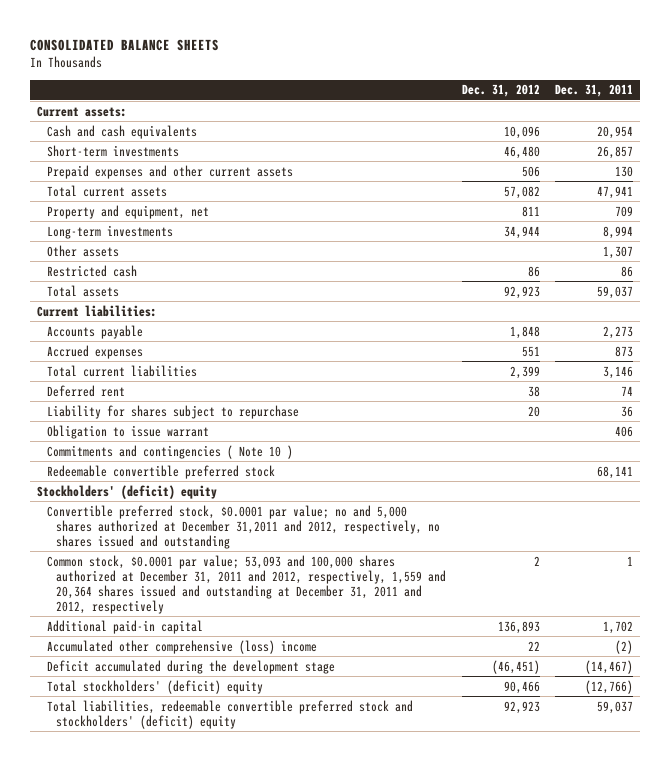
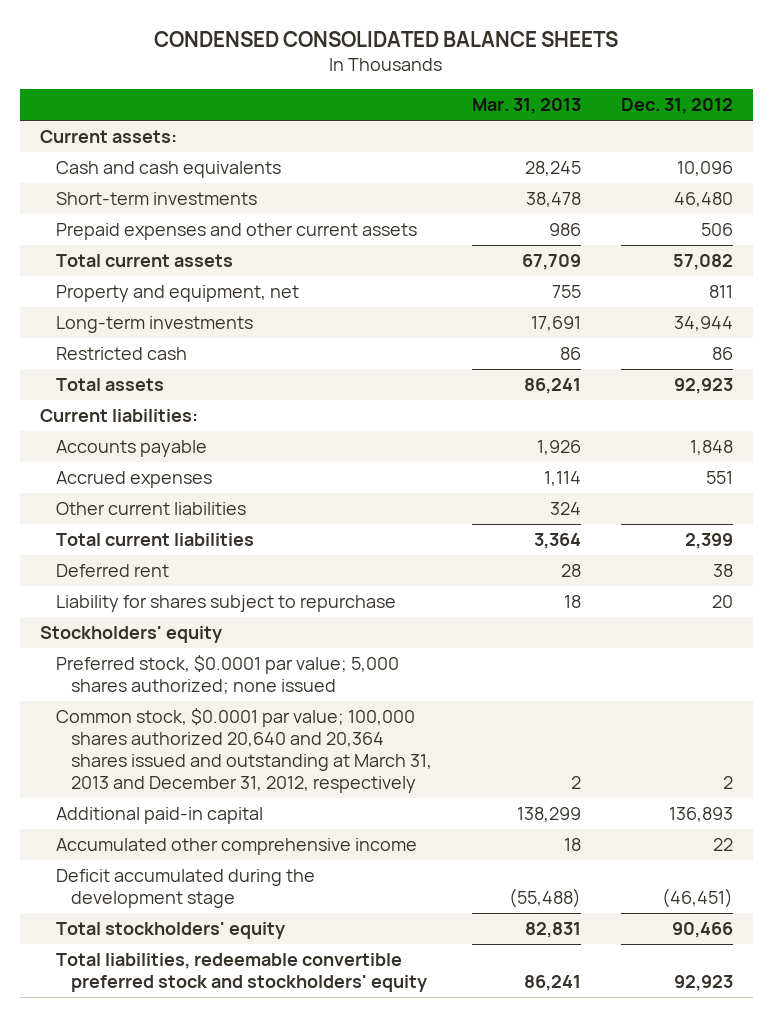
- CONSOLIDATED BALANCE SHEETS
+ CONDENSED CONSOLIDATED BALANCE SHEETS
- | Dec. 31, 2012 | Dec. 31, 2011
+ | Mar. 31, 2013 | Dec. 31, 2012
- Other assets | | 1,307
+ Other current liabilities | 324 |
- Obligation to issue warrant | | 406
- Commitments and contingencies ( Note 10 )
- Redeemable convertible preferred stock | | 68,141
- Stockholders' (deficit) equity
- Convertible preferred stock, $0.0001 par value; no and 5,000 shares authorized at December 31,2011 and 2012, respectively, no shares issued and outstanding
- Common stock, $0.0001 par value; 53,093 and 100,000 shares authorized at December 31, 2011 and 2012, respectively, 1,559 and 20,364 shares issued and outstanding at December 31, 2011 and 2012, respectively | 2 | 1
+ Stockholders' equity
+ Preferred stock, $0.0001 par value; 5,000 shares authorized; none issued
+ Common stock, $0.0001 par value; 100,000 shares authorized 20,640 and 20,364 shares issued and outstanding at March 31, 2013 and December 31, 2012, respectively | 2 | 2
- Accumulated other comprehensive (loss) income | 22 | (2)
+ Accumulated other comprehensive income | 18 | 22
- Total stockholders' (deficit) equity | 90,466 | (12,766)
- Total liabilities, redeemable convertible preferred stock and stockholders' (deficit) equity | 92,923 | 59,037
+ Total stockholders' equity | 82,831 | 90,466
+ Total liabilities, redeemable convertible preferred stock and stockholders' equity | 86,241 | 92,923

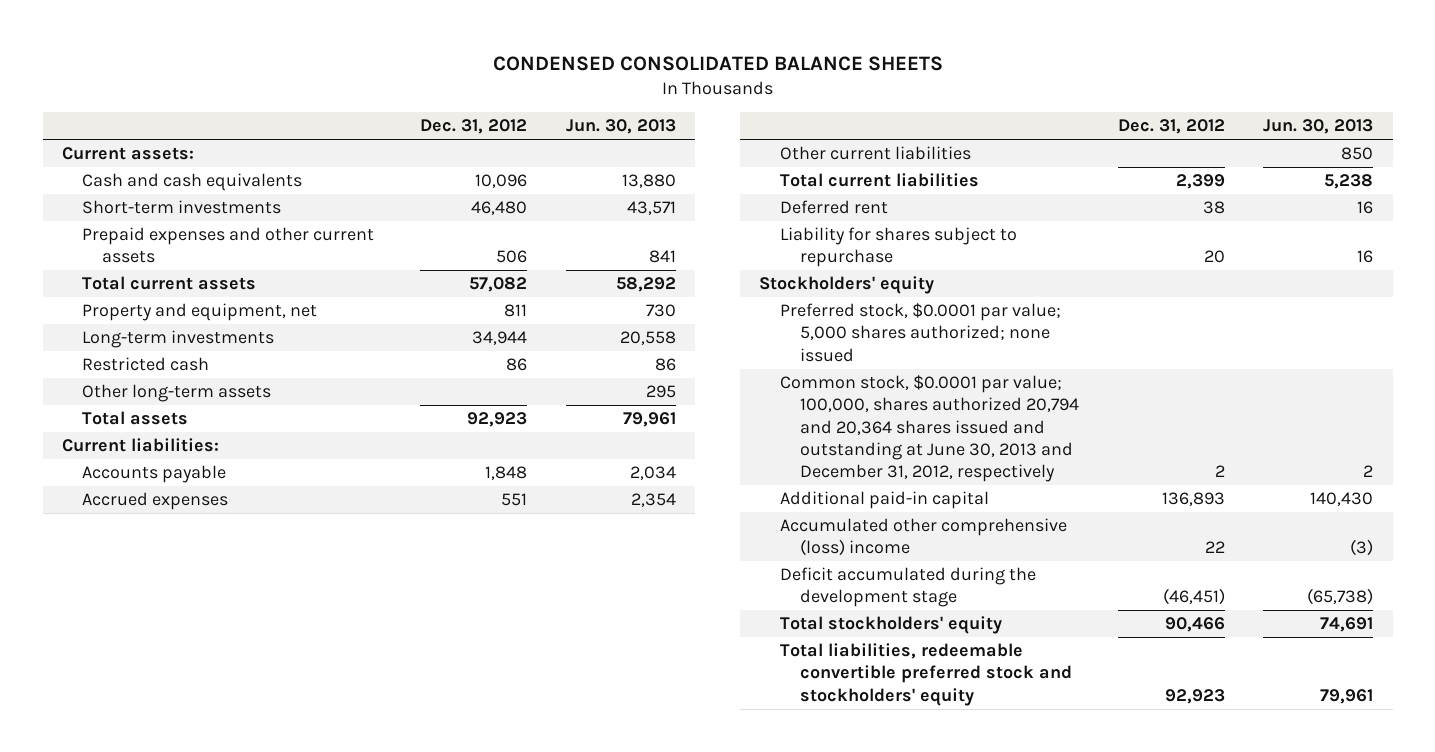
- | Mar. 31, 2013 | Dec. 31, 2012
+ | Dec. 31, 2012 | Jun. 30, 2013
+ Other long-term assets | | 295
- Common stock, $0.0001 par value; 100,000 shares authorized 20,640 and 20,364 shares issued and outstanding at March 31, 2013 and December 31, 2012, respectively | 2 | 2
+ Common stock, $0.0001 par value; 100,000, shares authorized 20,794 and 20,364 shares issued and outstanding at June 30, 2013 and December 31, 2012, respectively | 2 | 2
- Accumulated other comprehensive income | 18 | 22
+ Accumulated other comprehensive (loss) income | 22 | (3)

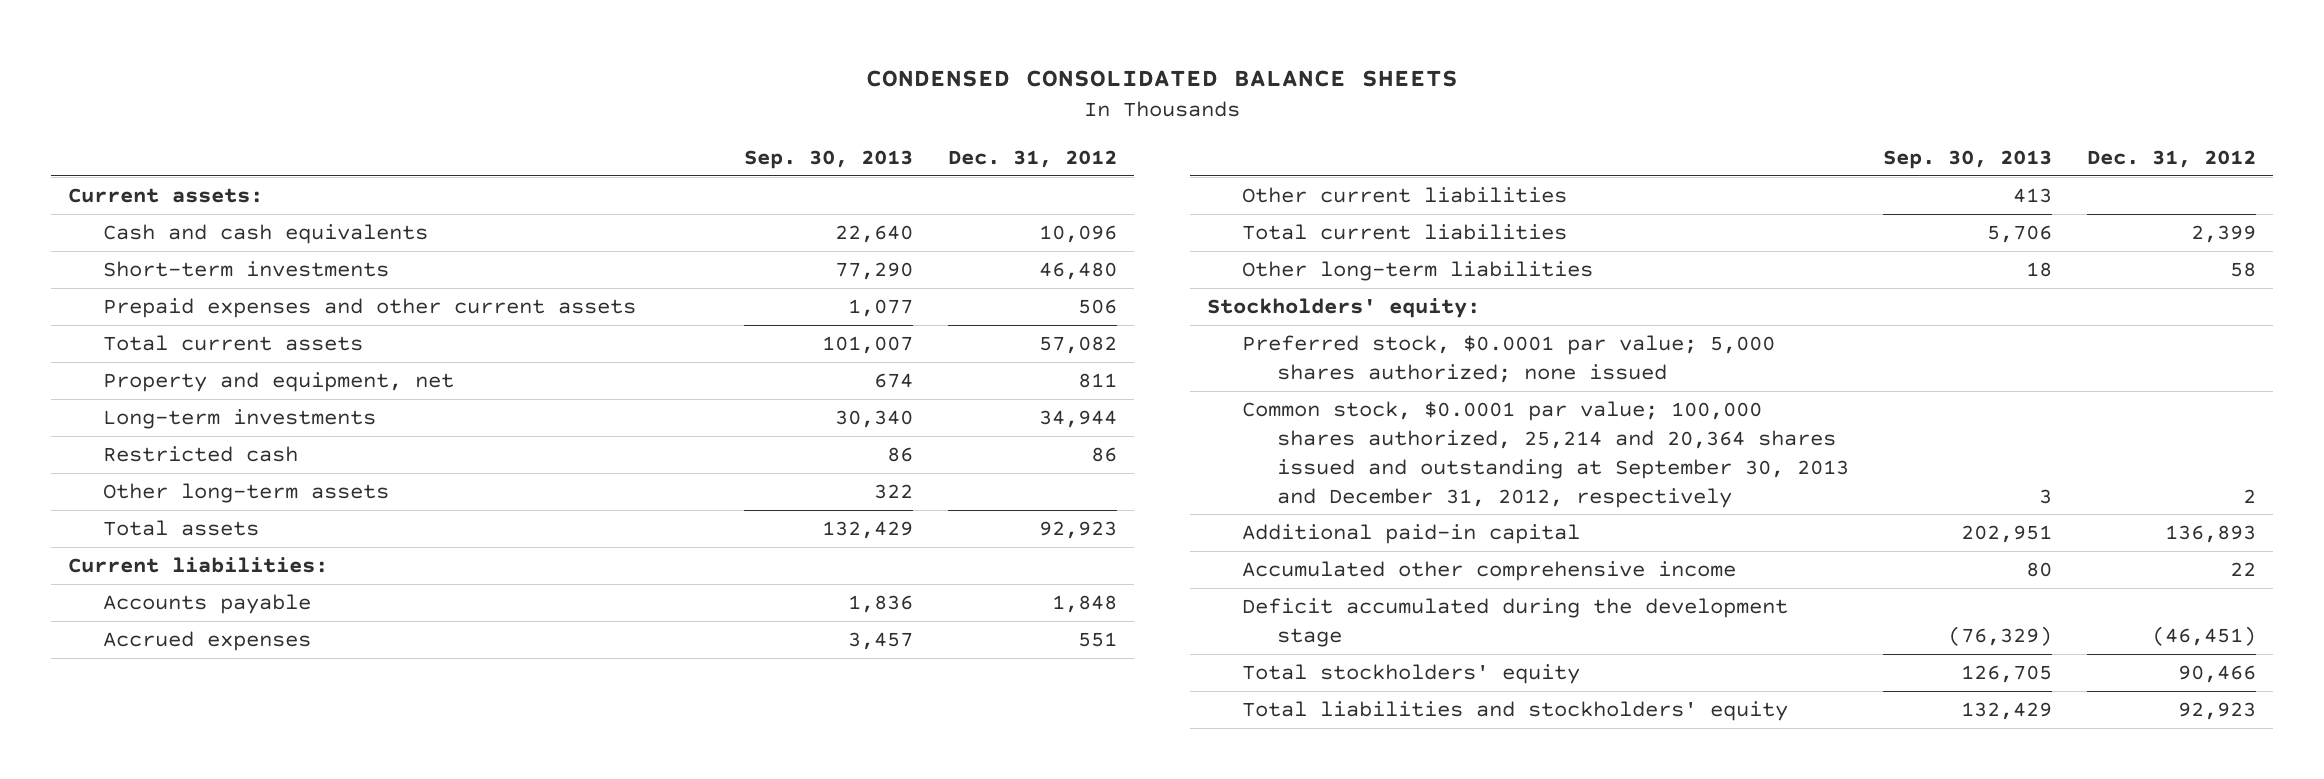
- | Dec. 31, 2012 | Jun. 30, 2013
+ | Sep. 30, 2013 | Dec. 31, 2012
- Deferred rent | 38 | 16
- Liability for shares subject to repurchase | 20 | 16
- Stockholders' equity
+ Other long-term liabilities | 18 | 58
+ Stockholders' equity:
- Common stock, $0.0001 par value; 100,000, shares authorized 20,794 and 20,364 shares issued and outstanding at June 30, 2013 and December 31, 2012, respectively | 2 | 2
+ Common stock, $0.0001 par value; 100,000 shares authorized, 25,214 and 20,364 shares issued and outstanding at September 30, 2013 and December 31, 2012, respectively | 3 | 2
- Accumulated other comprehensive (loss) income | 22 | (3)
+ Accumulated other comprehensive income | 80 | 22
- Total liabilities, redeemable convertible preferred stock and stockholders' equity | 92,923 | 79,961
+ Total liabilities and stockholders' equity | 132,429 | 92,923

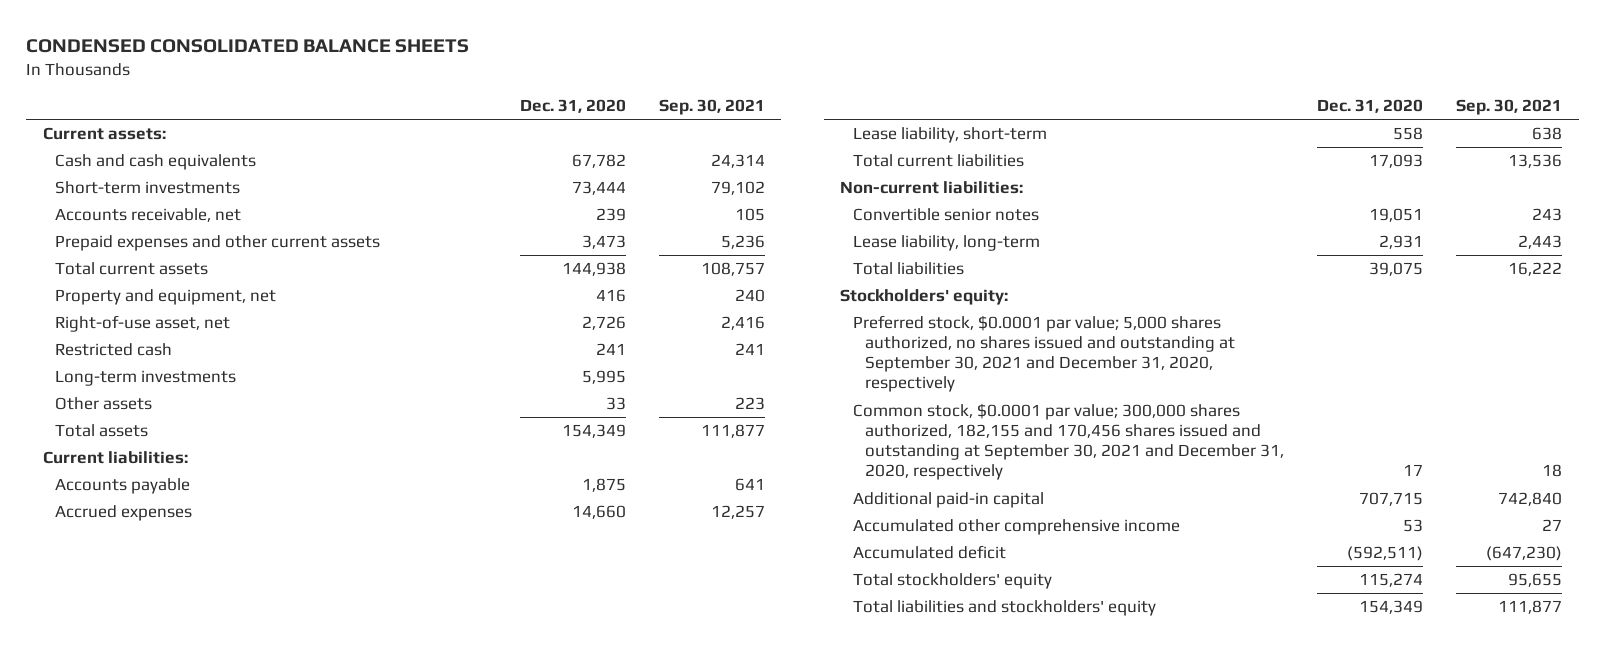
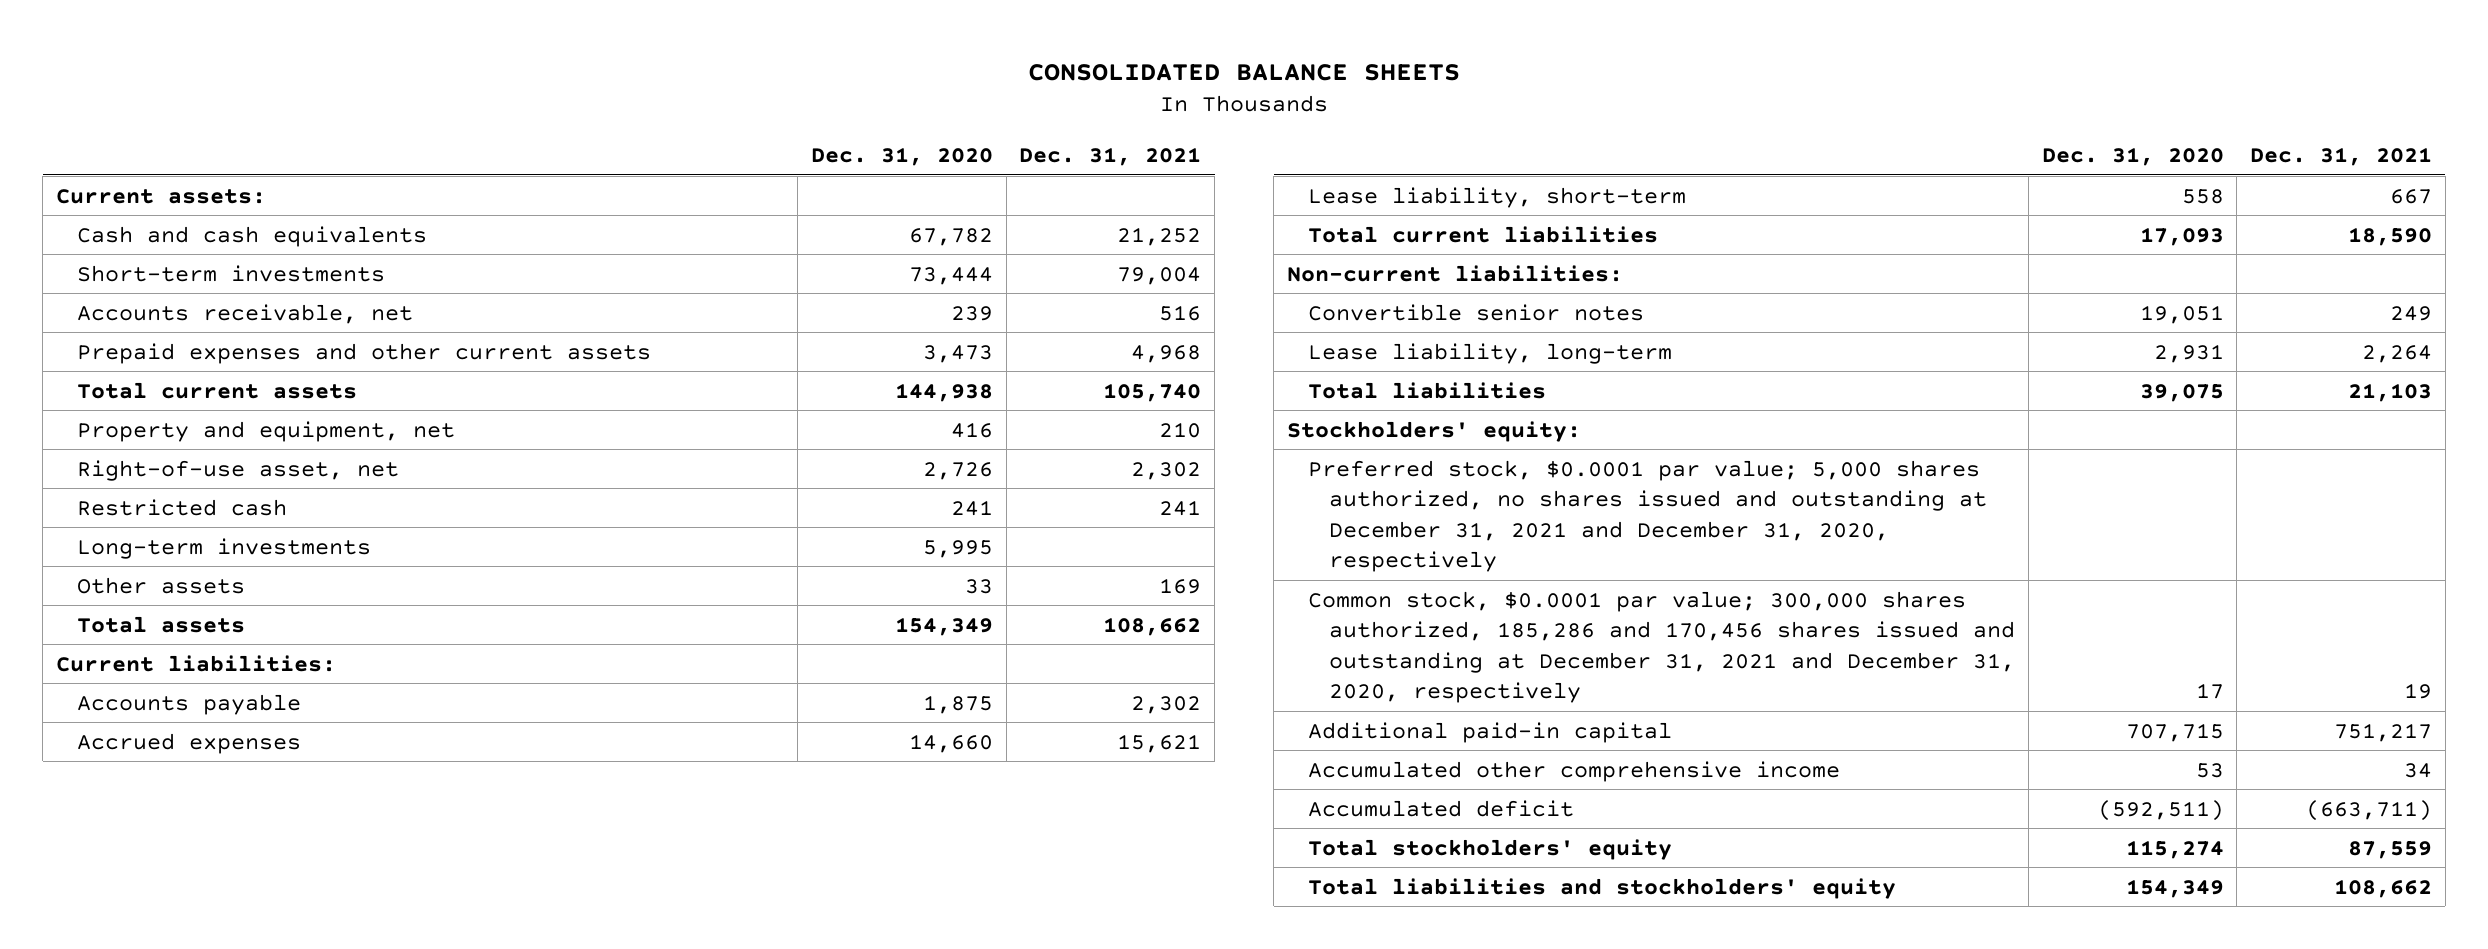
- CONDENSED CONSOLIDATED BALANCE SHEETS
+ CONSOLIDATED BALANCE SHEETS
- | Dec. 31, 2020 | Sep. 30, 2021
+ | Dec. 31, 2020 | Dec. 31, 2021
- Preferred stock, $0.0001 par value; 5,000 shares authorized, no shares issued and outstanding at September 30, 2021 and December 31, 2020, respectively
- Common stock, $0.0001 par value; 300,000 shares authorized, 182,155 and 170,456 shares issued and outstanding at September 30, 2021 and December 31, 2020, respectively | 17 | 18
+ Preferred stock, $0.0001 par value; 5,000 shares authorized, no shares issued and outstanding at December 31, 2021 and December 31, 2020, respectively
+ Common stock, $0.0001 par value; 300,000 shares authorized, 185,286 and 170,456 shares issued and outstanding at December 31, 2021 and December 31, 2020, respectively | 17 | 19

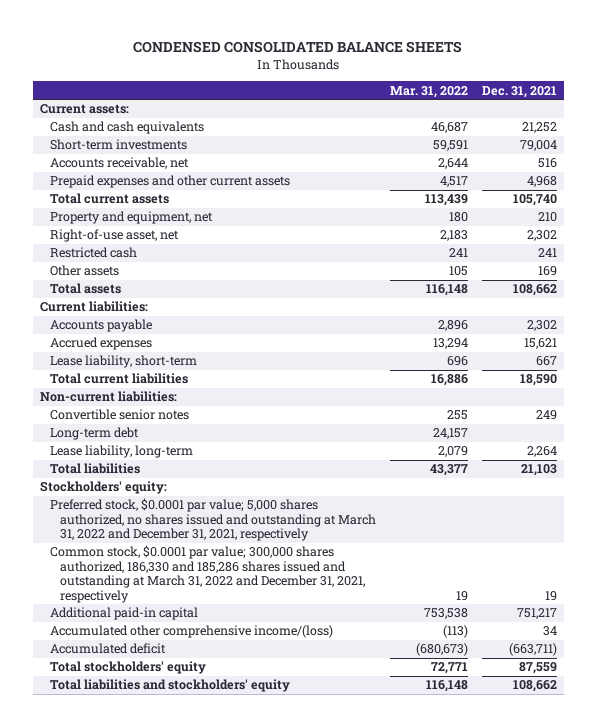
- CONSOLIDATED BALANCE SHEETS
+ CONDENSED CONSOLIDATED BALANCE SHEETS
- | Dec. 31, 2020 | Dec. 31, 2021
+ | Mar. 31, 2022 | Dec. 31, 2021
- Long-term investments | 5,995 |
+ Long-term debt | 24,157 |
- Preferred stock, $0.0001 par value; 5,000 shares authorized, no shares issued and outstanding at December 31, 2021 and December 31, 2020, respectively
- Common stock, $0.0001 par value; 300,000 shares authorized, 185,286 and 170,456 shares issued and outstanding at December 31, 2021 and December 31, 2020, respectively | 17 | 19
+ Preferred stock, $0.0001 par value; 5,000 shares authorized, no shares issued and outstanding at March 31, 2022 and December 31, 2021, respectively
+ Common stock, $0.0001 par value; 300,000 shares authorized, 186,330 and 185,286 shares issued and outstanding at March 31, 2022 and December 31, 2021, respectively | 19 | 19
- Accumulated other comprehensive income | 53 | 34
+ Accumulated other comprehensive income/(loss) | (113) | 34

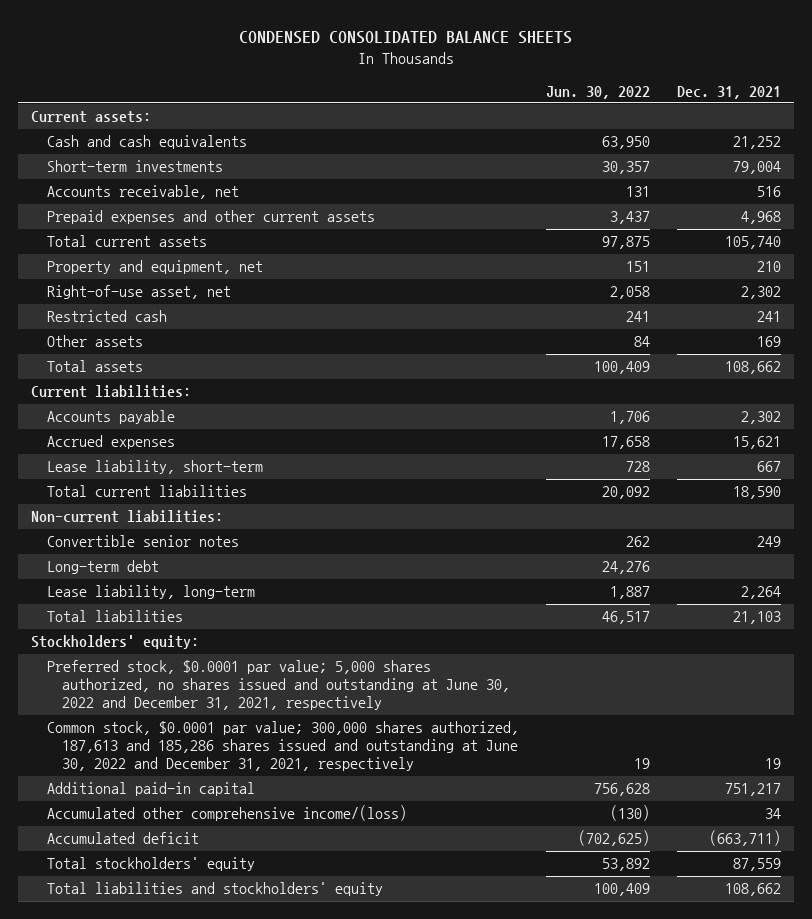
- | Mar. 31, 2022 | Dec. 31, 2021
+ | Jun. 30, 2022 | Dec. 31, 2021
- Preferred stock, $0.0001 par value; 5,000 shares authorized, no shares issued and outstanding at March 31, 2022 and December 31, 2021, respectively
- Common stock, $0.0001 par value; 300,000 shares authorized, 186,330 and 185,286 shares issued and outstanding at March 31, 2022 and December 31, 2021, respectively | 19 | 19
+ Preferred stock, $0.0001 par value; 5,000 shares authorized, no shares issued and outstanding at June 30, 2022 and December 31, 2021, respectively
+ Common stock, $0.0001 par value; 300,000 shares authorized, 187,613 and 185,286 shares issued and outstanding at June 30, 2022 and December 31, 2021, respectively | 19 | 19

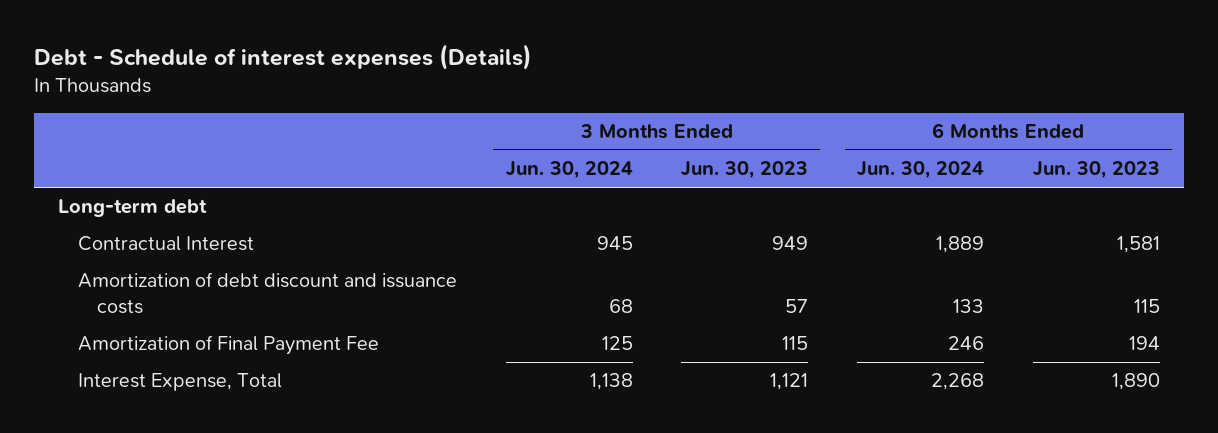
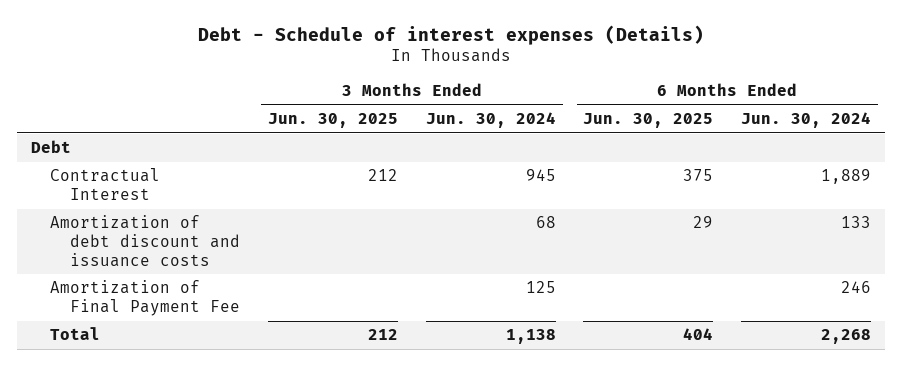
- | 3 Months Ended Jun. 30, 2024 | 3 Months Ended Jun. 30, 2023 | 6 Months Ended Jun. 30, 2024 | 6 Months Ended Jun. 30, 2023
+ | 3 Months Ended Jun. 30, 2025 | 3 Months Ended Jun. 30, 2024 | 6 Months Ended Jun. 30, 2025 | 6 Months Ended Jun. 30, 2024
- Long-term debt
+ Debt
- Interest Expense, Total | 1,138 | 1,121 | 2,268 | 1,890
+ Total | 212 | 1,138 | 404 | 2,268

